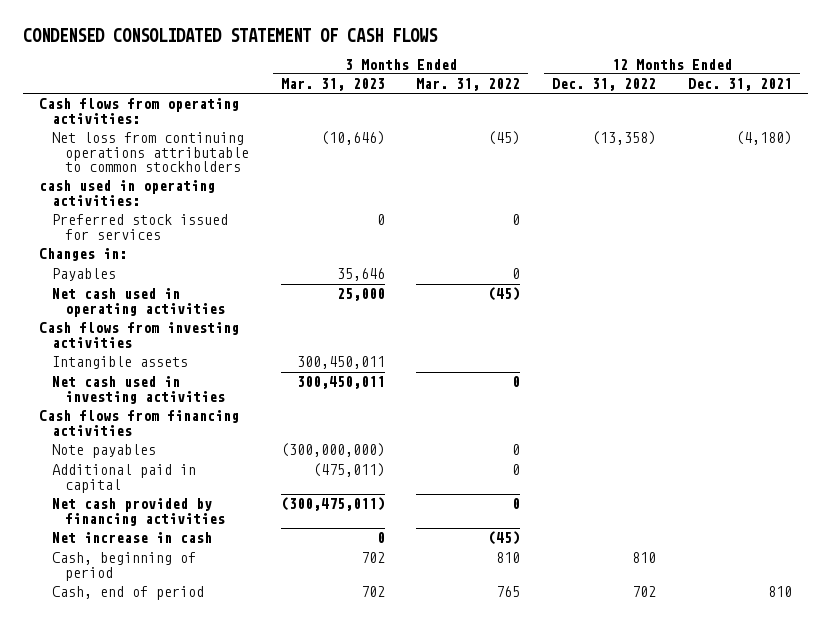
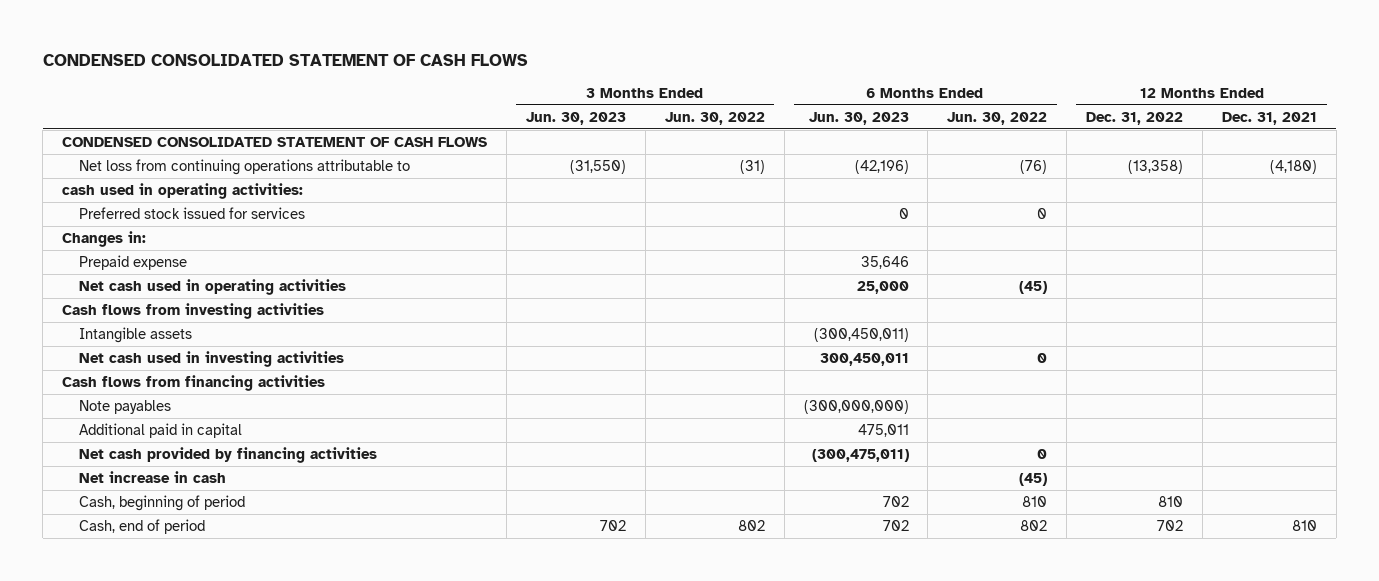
- | 3 Months Ended Mar. 31, 2023 | 3 Months Ended Mar. 31, 2022 | 12 Months Ended Dec. 31, 2022 | 12 Months Ended Dec. 31, 2021
+ | 3 Months Ended Jun. 30, 2023 | 3 Months Ended Jun. 30, 2022 | 6 Months Ended Jun. 30, 2023 | 6 Months Ended Jun. 30, 2022 | 12 Months Ended Dec. 31, 2022 | 12 Months Ended Dec. 31, 2021
- Cash flows from operating activities:
- Net loss from continuing operations attributable to common stockholders | (10,646) | (45) | (13,358) | (4,180)
+ CONDENSED CONSOLIDATED STATEMENT OF CASH FLOWS
+ Net loss from continuing operations attributable to | (31,550) | (31) | (42,196) | (76) | (13,358) | (4,180)
- Payables | 35,646 | 0 | |
+ Prepaid expense | | | 35,646 | | |

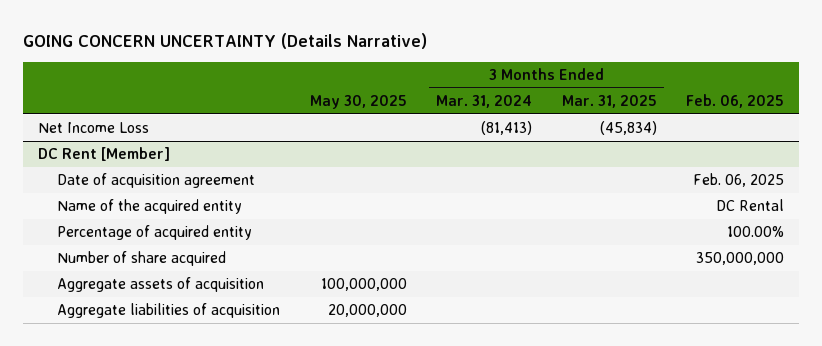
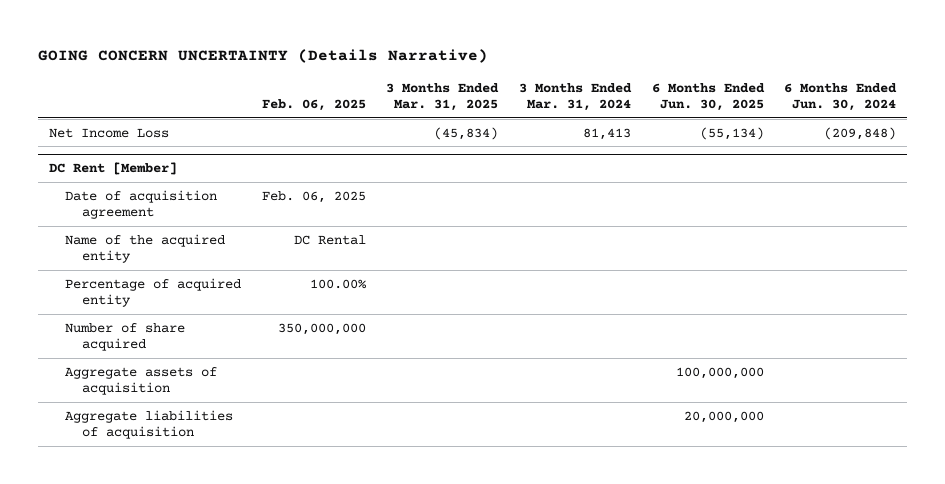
- | May 30, 2025 | 3 Months Ended Mar. 31, 2024 | 3 Months Ended Mar. 31, 2025 | Feb. 06, 2025
+ | Feb. 06, 2025 | 3 Months Ended Mar. 31, 2025 | 3 Months Ended Mar. 31, 2024 | 6 Months Ended Jun. 30, 2025 | 6 Months Ended Jun. 30, 2024
- Net Income Loss | | (81,413) | (45,834) |
+ Net Income Loss | | (45,834) | 81,413 | (55,134) | (209,848)

